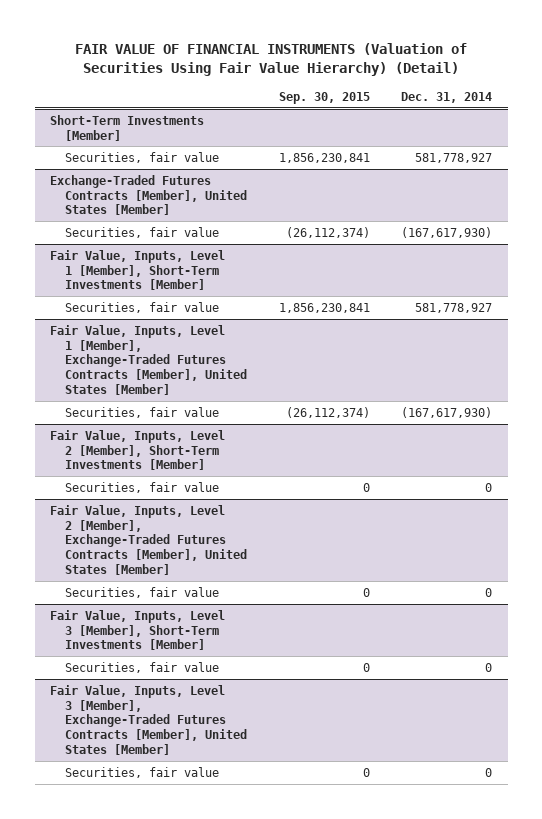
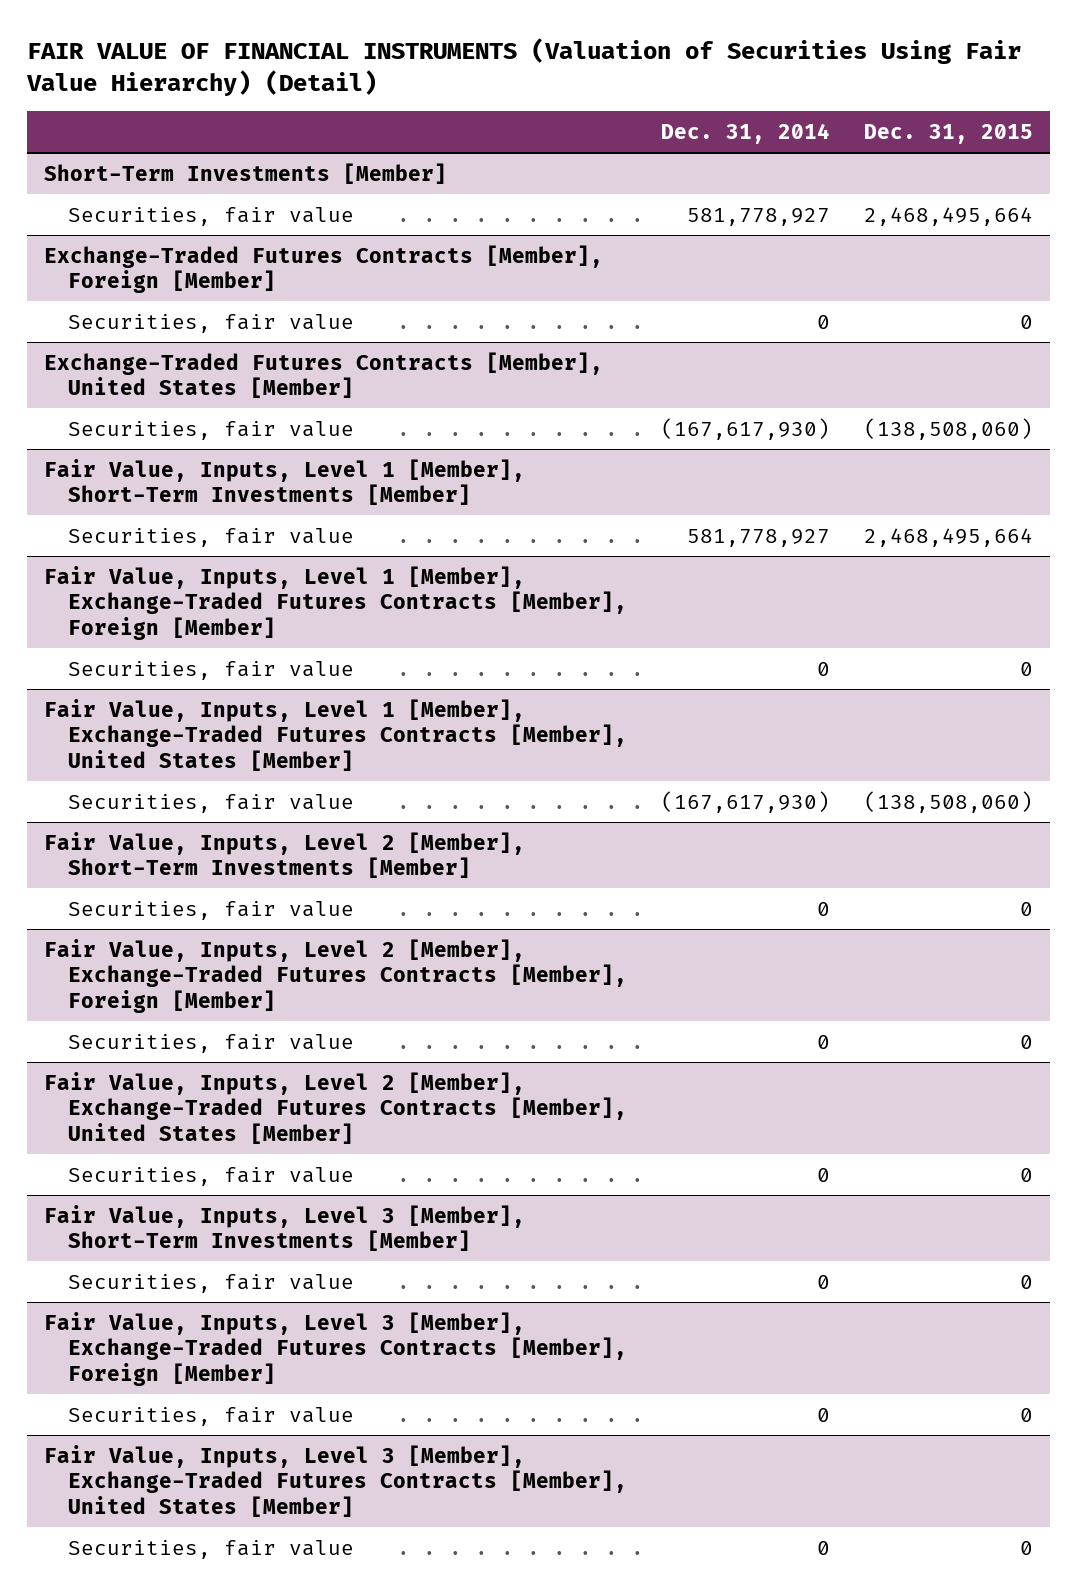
- | Sep. 30, 2015 | Dec. 31, 2014
+ | Dec. 31, 2014 | Dec. 31, 2015
+ Exchange-Traded Futures Contracts [Member], Foreign [Member]
+ Securities, fair value | 0 | 0
+ Fair Value, Inputs, Level 1 [Member], Exchange-Traded Futures Contracts [Member], Foreign [Member]
+ Securities, fair value | 0 | 0
+ Fair Value, Inputs, Level 2 [Member], Exchange-Traded Futures Contracts [Member], Foreign [Member]
+ Securities, fair value | 0 | 0
+ Fair Value, Inputs, Level 3 [Member], Exchange-Traded Futures Contracts [Member], Foreign [Member]
+ Securities, fair value | 0 | 0

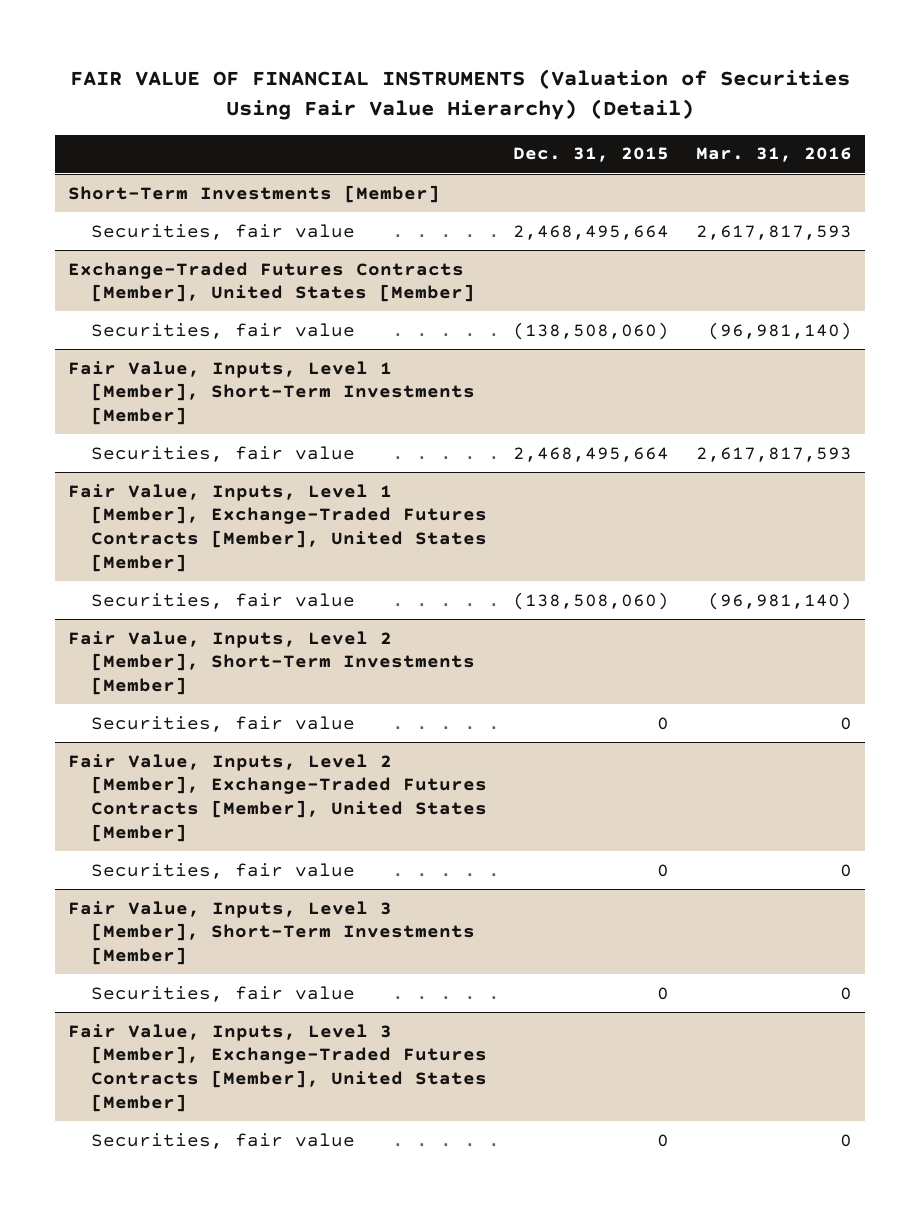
- | Dec. 31, 2014 | Dec. 31, 2015
+ | Dec. 31, 2015 | Mar. 31, 2016
- Exchange-Traded Futures Contracts [Member], Foreign [Member]
- Securities, fair value | 0 | 0
- Fair Value, Inputs, Level 1 [Member], Exchange-Traded Futures Contracts [Member], Foreign [Member]
- Securities, fair value | 0 | 0
- Fair Value, Inputs, Level 2 [Member], Exchange-Traded Futures Contracts [Member], Foreign [Member]
- Securities, fair value | 0 | 0
- Fair Value, Inputs, Level 3 [Member], Exchange-Traded Futures Contracts [Member], Foreign [Member]
- Securities, fair value | 0 | 0

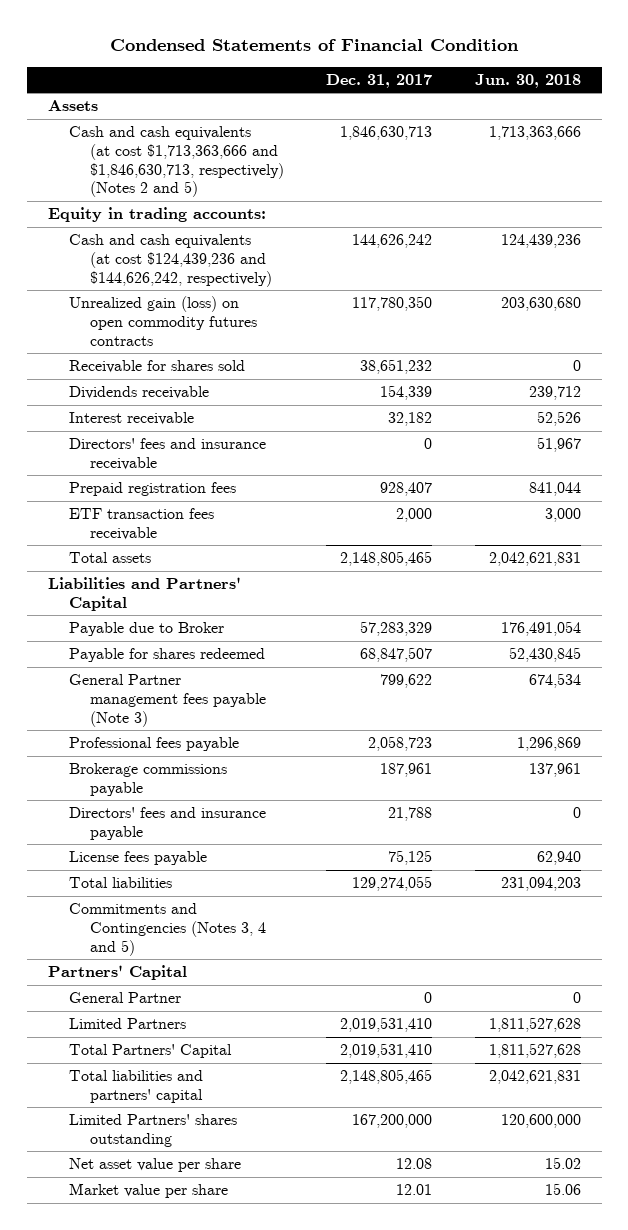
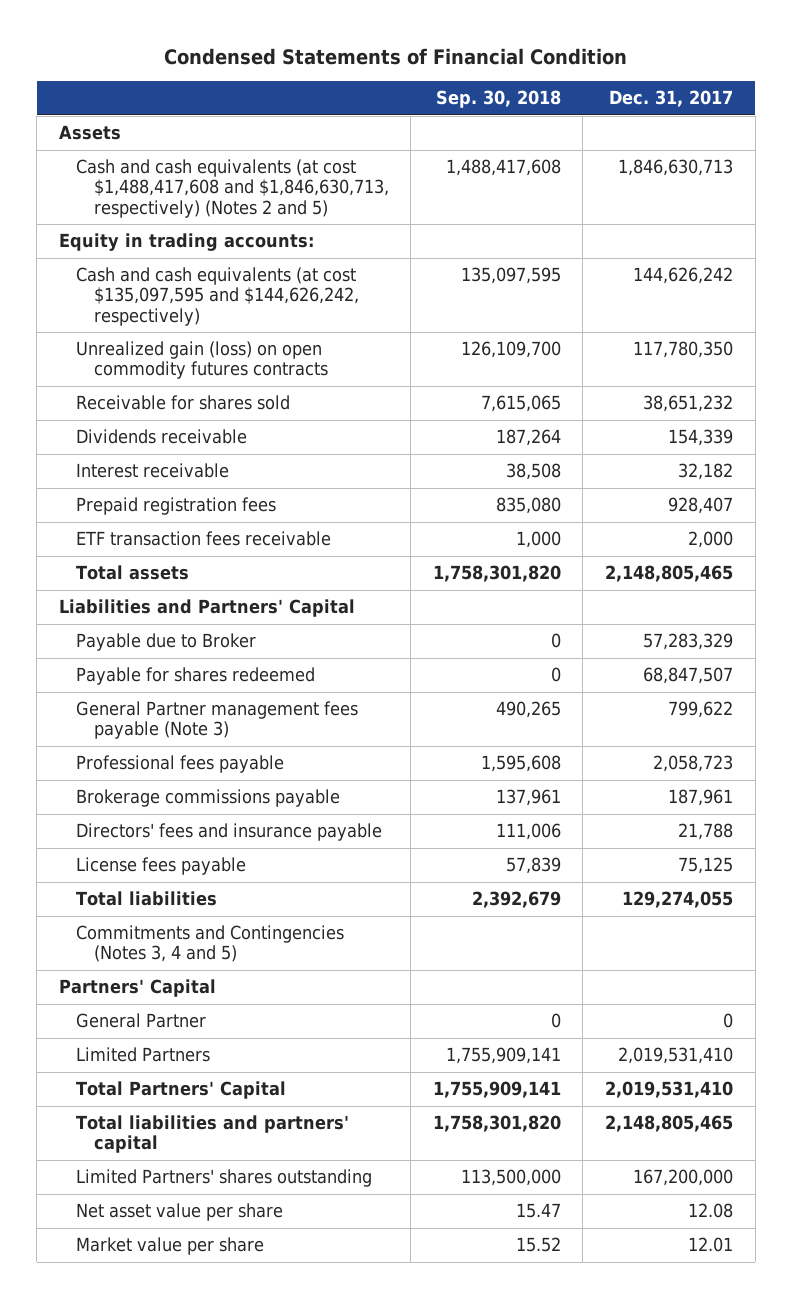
- | Dec. 31, 2017 | Jun. 30, 2018
+ | Sep. 30, 2018 | Dec. 31, 2017
- Cash and cash equivalents (at cost $1,713,363,666 and $1,846,630,713, respectively) (Notes 2 and 5) | 1,846,630,713 | 1,713,363,666
+ Cash and cash equivalents (at cost $1,488,417,608 and $1,846,630,713, respectively) (Notes 2 and 5) | 1,488,417,608 | 1,846,630,713
- Cash and cash equivalents (at cost $124,439,236 and $144,626,242, respectively) | 144,626,242 | 124,439,236
+ Cash and cash equivalents (at cost $135,097,595 and $144,626,242, respectively) | 135,097,595 | 144,626,242
- Directors' fees and insurance receivable | 0 | 51,967

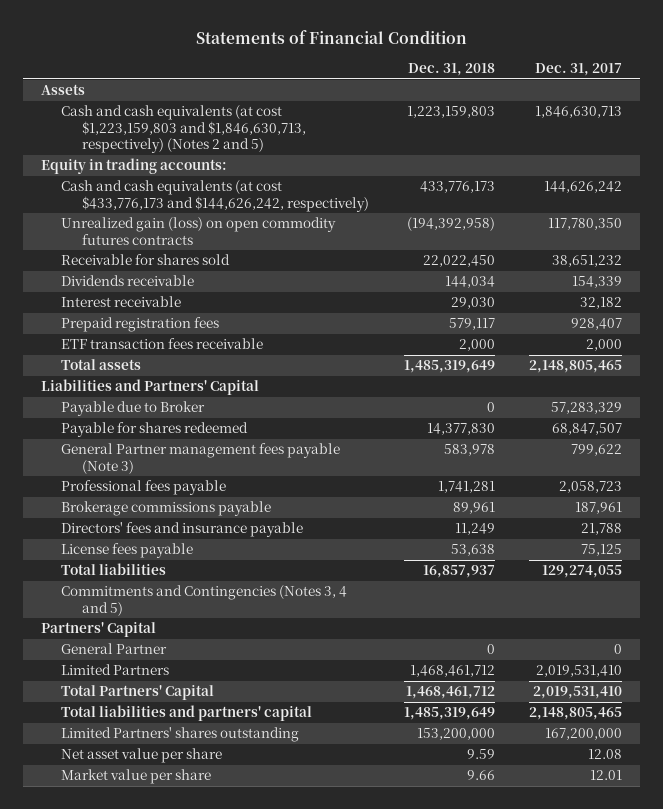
- Condensed Statements of Financial Condition
+ Statements of Financial Condition
- | Sep. 30, 2018 | Dec. 31, 2017
+ | Dec. 31, 2018 | Dec. 31, 2017
- Cash and cash equivalents (at cost $1,488,417,608 and $1,846,630,713, respectively) (Notes 2 and 5) | 1,488,417,608 | 1,846,630,713
+ Cash and cash equivalents (at cost $1,223,159,803 and $1,846,630,713, respectively) (Notes 2 and 5) | 1,223,159,803 | 1,846,630,713
- Cash and cash equivalents (at cost $135,097,595 and $144,626,242, respectively) | 135,097,595 | 144,626,242
+ Cash and cash equivalents (at cost $433,776,173 and $144,626,242, respectively) | 433,776,173 | 144,626,242

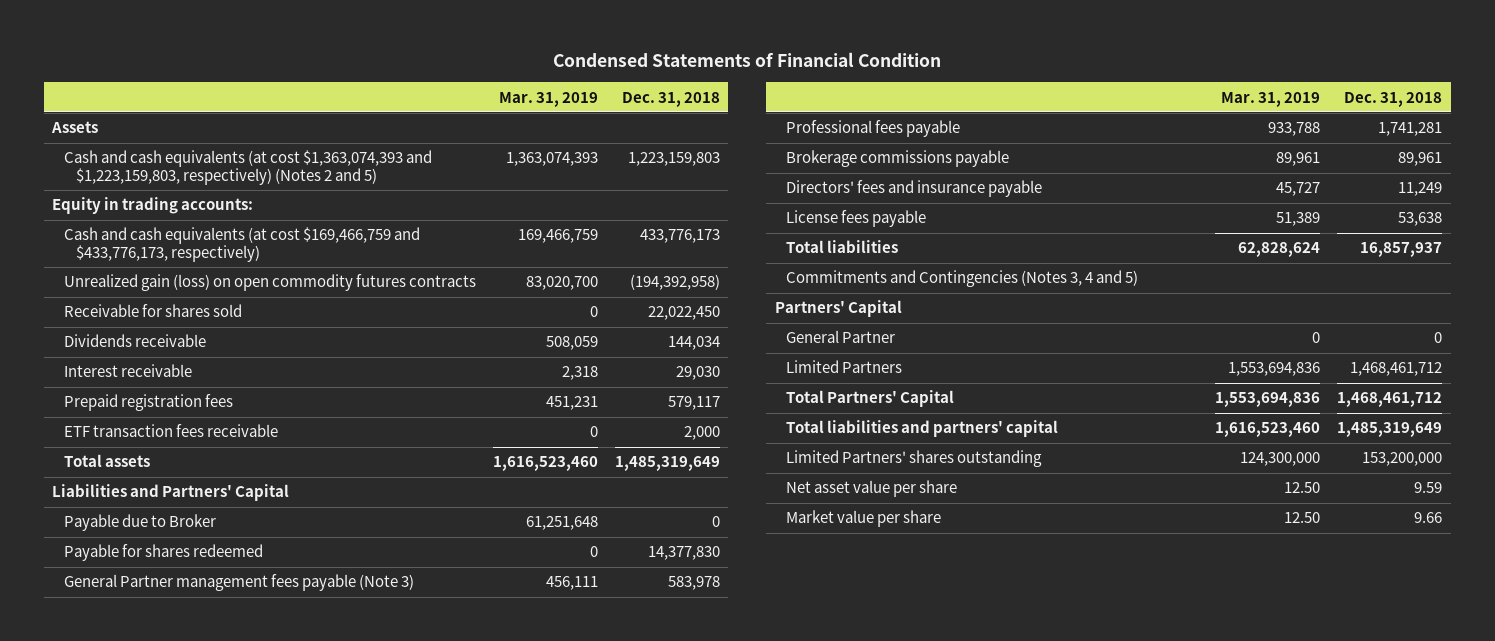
- Statements of Financial Condition
+ Condensed Statements of Financial Condition
- | Dec. 31, 2018 | Dec. 31, 2017
+ | Mar. 31, 2019 | Dec. 31, 2018
- Cash and cash equivalents (at cost $1,223,159,803 and $1,846,630,713, respectively) (Notes 2 and 5) | 1,223,159,803 | 1,846,630,713
+ Cash and cash equivalents (at cost $1,363,074,393 and $1,223,159,803, respectively) (Notes 2 and 5) | 1,363,074,393 | 1,223,159,803
- Cash and cash equivalents (at cost $433,776,173 and $144,626,242, respectively) | 433,776,173 | 144,626,242
+ Cash and cash equivalents (at cost $169,466,759 and $433,776,173, respectively) | 169,466,759 | 433,776,173

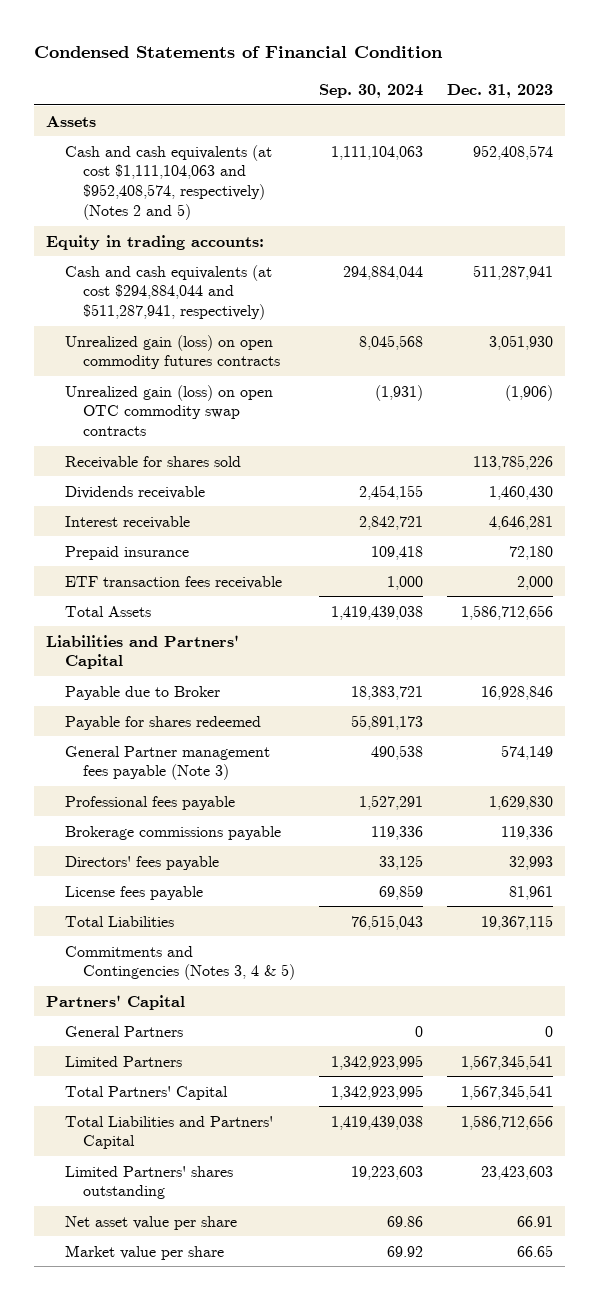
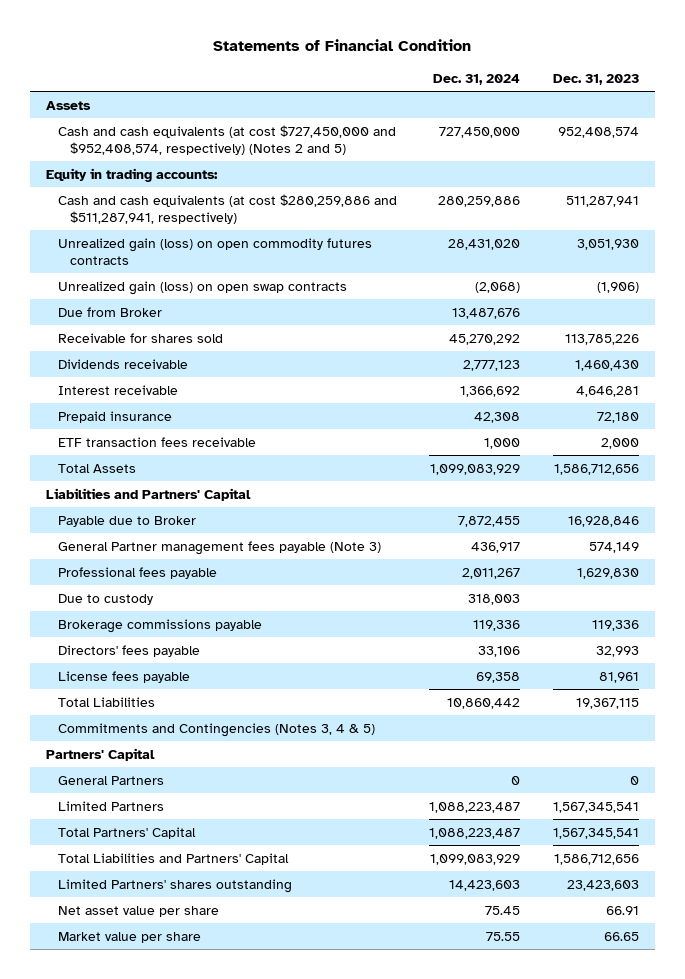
- Condensed Statements of Financial Condition
+ Statements of Financial Condition
- | Sep. 30, 2024 | Dec. 31, 2023
+ | Dec. 31, 2024 | Dec. 31, 2023
- Cash and cash equivalents (at cost $1,111,104,063 and $952,408,574, respectively) (Notes 2 and 5) | 1,111,104,063 | 952,408,574
+ Cash and cash equivalents (at cost $727,450,000 and $952,408,574, respectively) (Notes 2 and 5) | 727,450,000 | 952,408,574
- Cash and cash equivalents (at cost $294,884,044 and $511,287,941, respectively) | 294,884,044 | 511,287,941
+ Cash and cash equivalents (at cost $280,259,886 and $511,287,941, respectively) | 280,259,886 | 511,287,941
- Unrealized gain (loss) on open OTC commodity swap contracts | (1,931) | (1,906)
+ Unrealized gain (loss) on open swap contracts | (2,068) | (1,906)
+ Due from Broker | 13,487,676 |
- Payable for shares redeemed | 55,891,173 |
+ Due to custody | 318,003 |

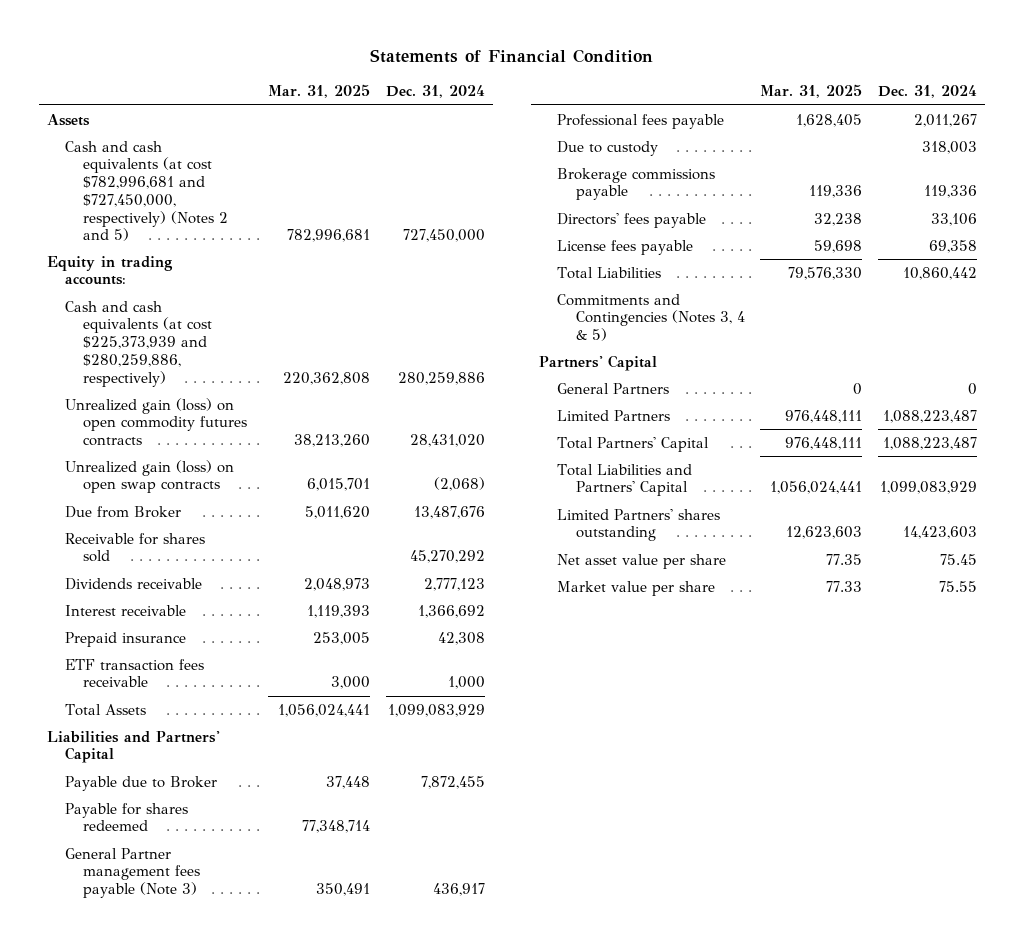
- | Dec. 31, 2024 | Dec. 31, 2023
+ | Mar. 31, 2025 | Dec. 31, 2024
- Cash and cash equivalents (at cost $727,450,000 and $952,408,574, respectively) (Notes 2 and 5) | 727,450,000 | 952,408,574
+ Cash and cash equivalents (at cost $782,996,681 and $727,450,000, respectively) (Notes 2 and 5) | 782,996,681 | 727,450,000
- Cash and cash equivalents (at cost $280,259,886 and $511,287,941, respectively) | 280,259,886 | 511,287,941
+ Cash and cash equivalents (at cost $225,373,939 and $280,259,886, respectively) | 220,362,808 | 280,259,886
+ Payable for shares redeemed | 77,348,714 |

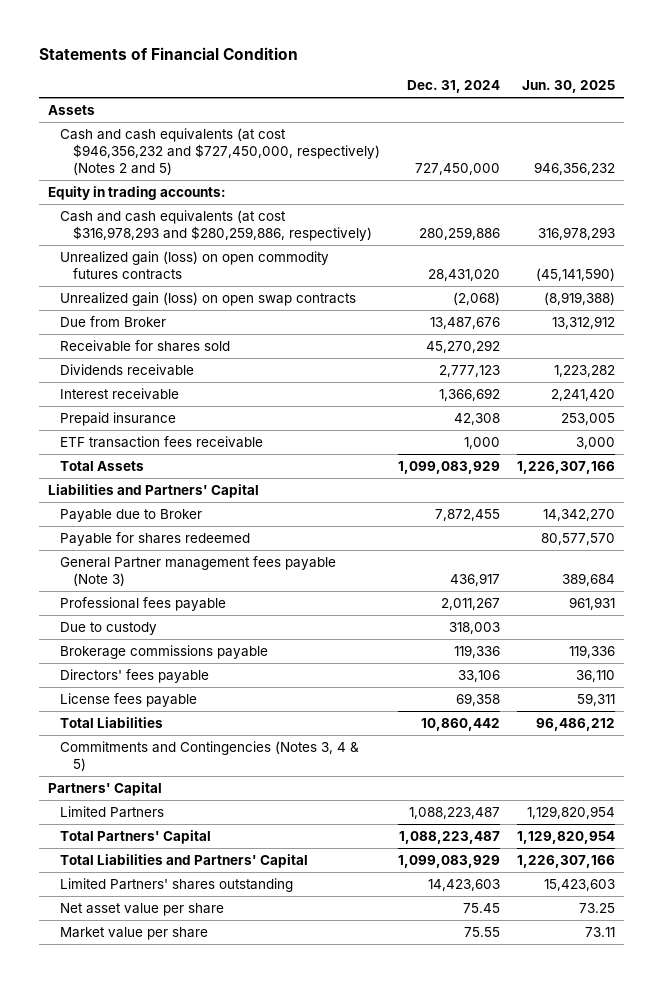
- | Mar. 31, 2025 | Dec. 31, 2024
+ | Dec. 31, 2024 | Jun. 30, 2025
- Cash and cash equivalents (at cost $782,996,681 and $727,450,000, respectively) (Notes 2 and 5) | 782,996,681 | 727,450,000
+ Cash and cash equivalents (at cost $946,356,232 and $727,450,000, respectively) (Notes 2 and 5) | 727,450,000 | 946,356,232
- Cash and cash equivalents (at cost $225,373,939 and $280,259,886, respectively) | 220,362,808 | 280,259,886
+ Cash and cash equivalents (at cost $316,978,293 and $280,259,886, respectively) | 280,259,886 | 316,978,293
- General Partners | 0 | 0

